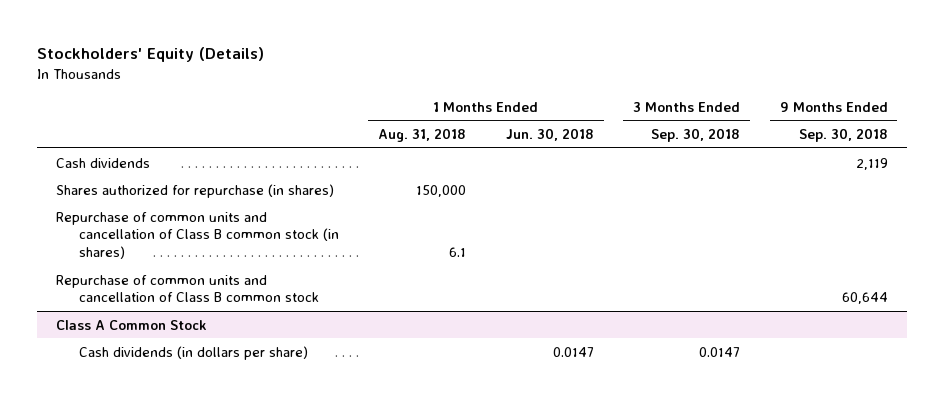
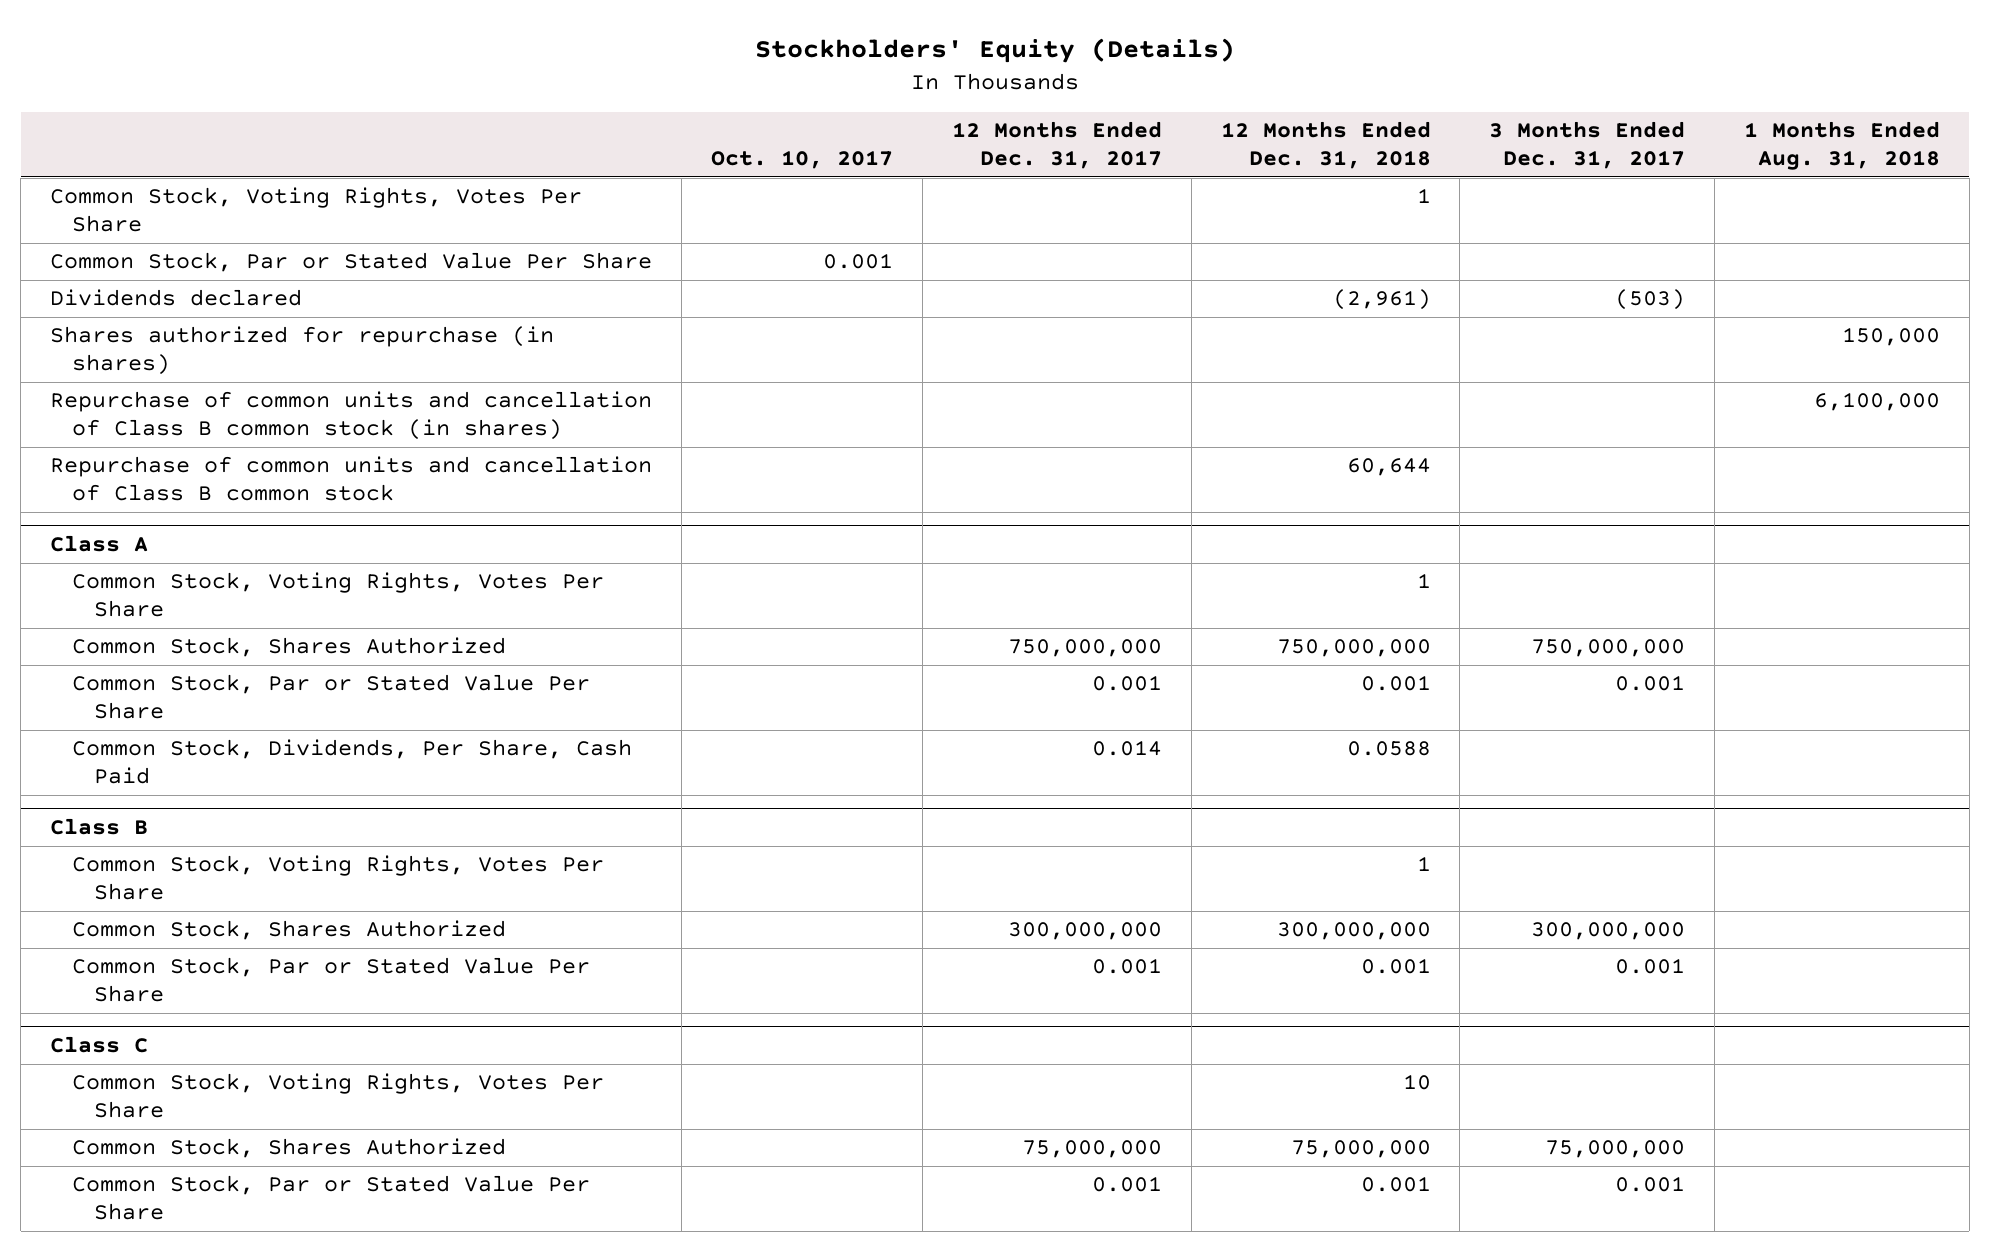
- | 1 Months Ended Aug. 31, 2018 | 1 Months Ended Jun. 30, 2018 | 3 Months Ended Sep. 30, 2018 | 9 Months Ended Sep. 30, 2018
+ | Oct. 10, 2017 | 12 Months Ended Dec. 31, 2017 | 12 Months Ended Dec. 31, 2018 | 3 Months Ended Dec. 31, 2017 | 1 Months Ended Aug. 31, 2018
- Cash dividends | | | | 2,119
+ Common Stock, Voting Rights, Votes Per Share | | | 1 | |
+ Common Stock, Par or Stated Value Per Share | 0.001 | | | |
+ Dividends declared | | | (2,961) | (503) |
- Repurchase of common units and cancellation of Class B common stock (in shares) | 6.1 | | |
+ Repurchase of common units and cancellation of Class B common stock (in shares) | | | | | 6,100,000
- Class A Common Stock
- Cash dividends (in dollars per share) | | 0.0147 | 0.0147 |
+ Class A
+ Common Stock, Voting Rights, Votes Per Share | | | 1 | |
+ Common Stock, Shares Authorized | | 750,000,000 | 750,000,000 | 750,000,000 |
+ Common Stock, Par or Stated Value Per Share | | 0.001 | 0.001 | 0.001 |
+ Common Stock, Dividends, Per Share, Cash Paid | | 0.014 | 0.0588 | |
+ Class B
+ Common Stock, Voting Rights, Votes Per Share | | | 1 | |
+ Common Stock, Shares Authorized | | 300,000,000 | 300,000,000 | 300,000,000 |
+ Common Stock, Par or Stated Value Per Share | | 0.001 | 0.001 | 0.001 |
+ Class C
+ Common Stock, Voting Rights, Votes Per Share | | | 10 | |
+ Common Stock, Shares Authorized | | 75,000,000 | 75,000,000 | 75,000,000 |
+ Common Stock, Par or Stated Value Per Share | | 0.001 | 0.001 | 0.001 |

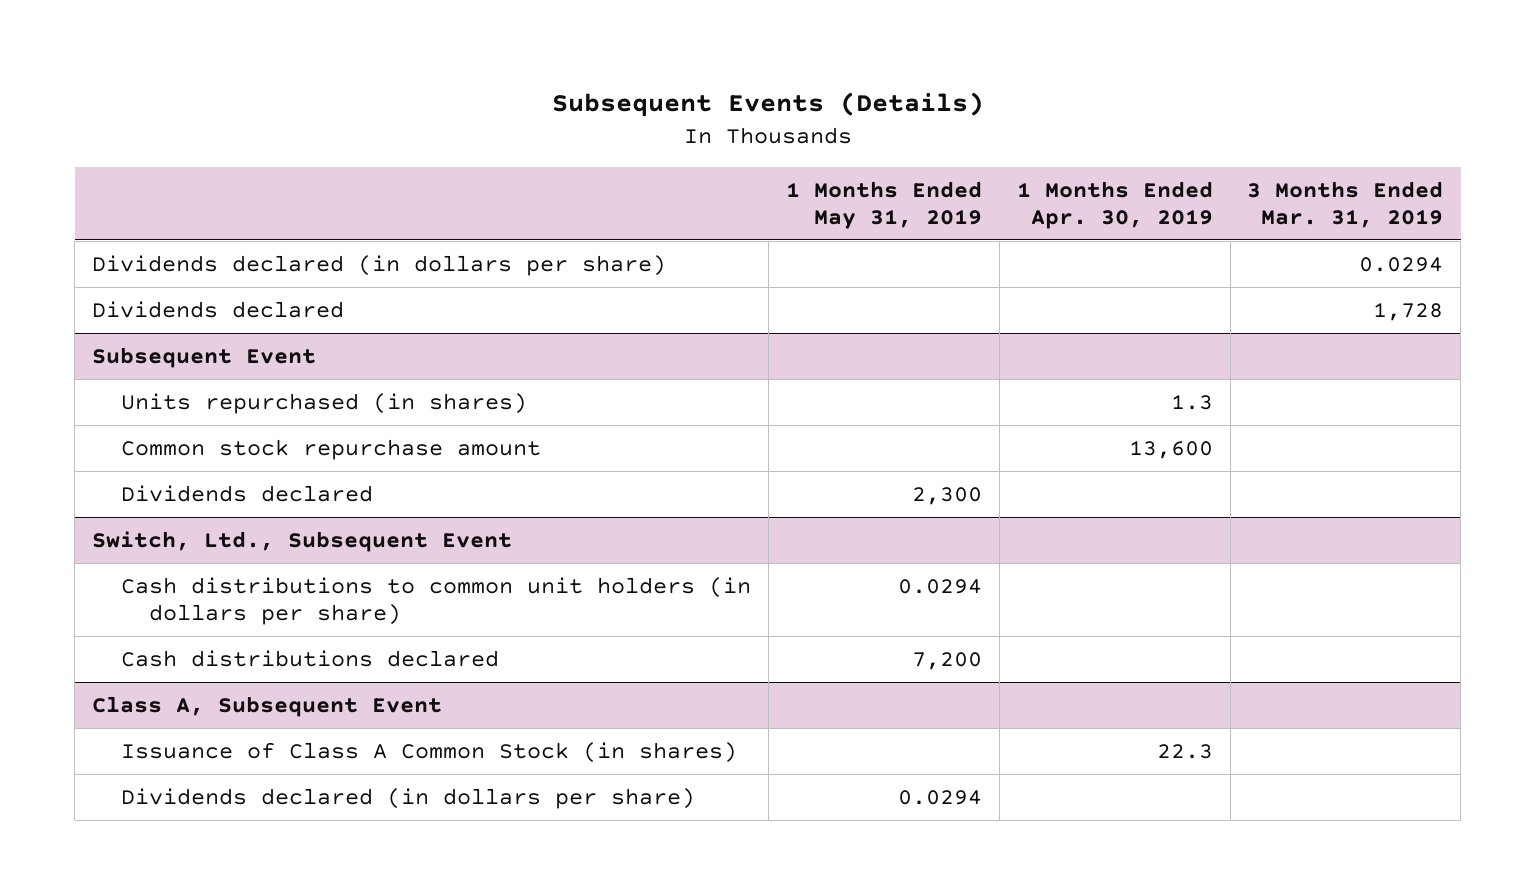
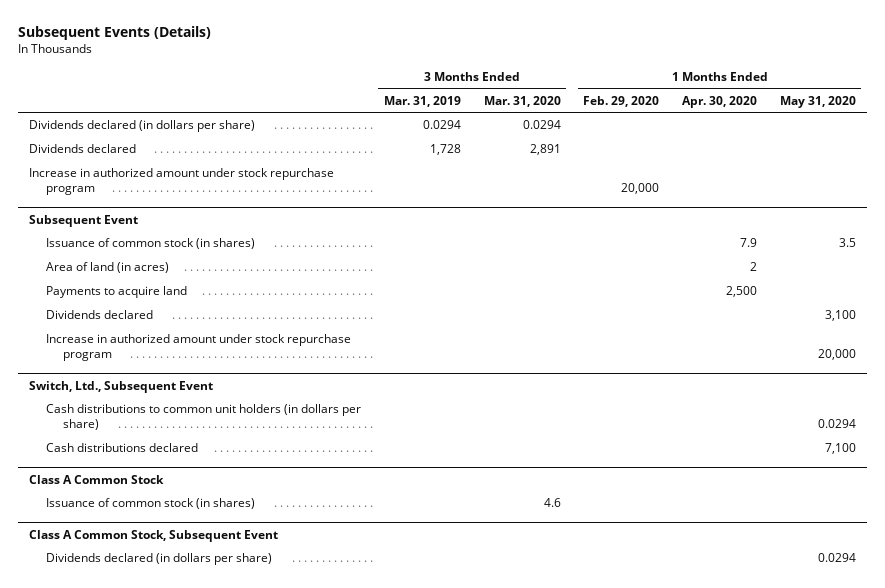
- | 1 Months Ended May 31, 2019 | 1 Months Ended Apr. 30, 2019 | 3 Months Ended Mar. 31, 2019
+ | 3 Months Ended Mar. 31, 2019 | 3 Months Ended Mar. 31, 2020 | 1 Months Ended Feb. 29, 2020 | 1 Months Ended Apr. 30, 2020 | 1 Months Ended May 31, 2020
+ Increase in authorized amount under stock repurchase program | | | 20,000 | |
@ Subsequent Event
- Units repurchased (in shares) | | 1.3 |
- Common stock repurchase amount | | 13,600 |
+ Issuance of common stock (in shares) | | | | 7.9 | 3.5
+ Area of land (in acres) | | | | 2 |
+ Payments to acquire land | | | | 2,500 |
+ Increase in authorized amount under stock repurchase program | | | | | 20,000
- Class A, Subsequent Event
- Issuance of Class A Common Stock (in shares) | | 22.3 |
+ Class A Common Stock
+ Issuance of common stock (in shares) | | 4.6 | | |
+ Class A Common Stock, Subsequent Event

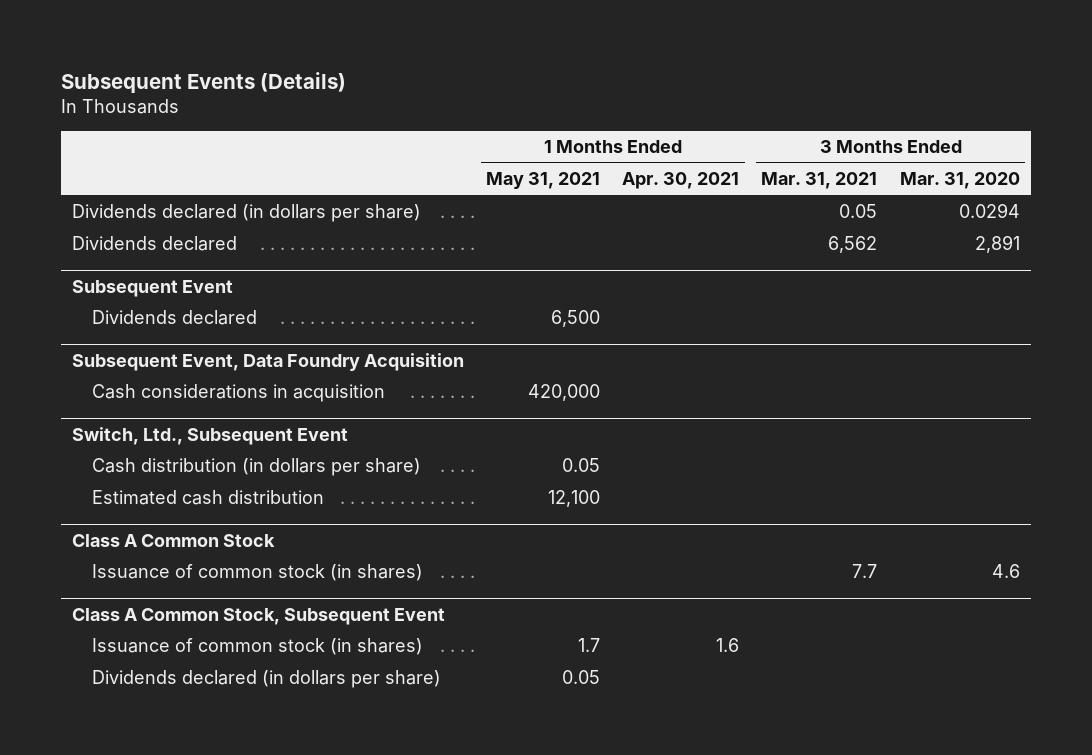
- | 3 Months Ended Mar. 31, 2019 | 3 Months Ended Mar. 31, 2020 | 1 Months Ended Feb. 29, 2020 | 1 Months Ended Apr. 30, 2020 | 1 Months Ended May 31, 2020
+ | 1 Months Ended May 31, 2021 | 1 Months Ended Apr. 30, 2021 | 3 Months Ended Mar. 31, 2021 | 3 Months Ended Mar. 31, 2020
- Increase in authorized amount under stock repurchase program | | | 20,000 | |
@ Subsequent Event
- Issuance of common stock (in shares) | | | | 7.9 | 3.5
- Area of land (in acres) | | | | 2 |
- Payments to acquire land | | | | 2,500 |
- Increase in authorized amount under stock repurchase program | | | | | 20,000
+ Subsequent Event, Data Foundry Acquisition
+ Cash considerations in acquisition | 420,000 | | |
@ Switch, Ltd., Subsequent Event
- Cash distributions to common unit holders (in dollars per share) | | | | | 0.0294
- Cash distributions declared | | | | | 7,100
+ Cash distribution (in dollars per share) | 0.05 | | |
+ Estimated cash distribution | 12,100 | | |
@ Class A Common Stock, Subsequent Event
+ Issuance of common stock (in shares) | 1.7 | 1.6 | |

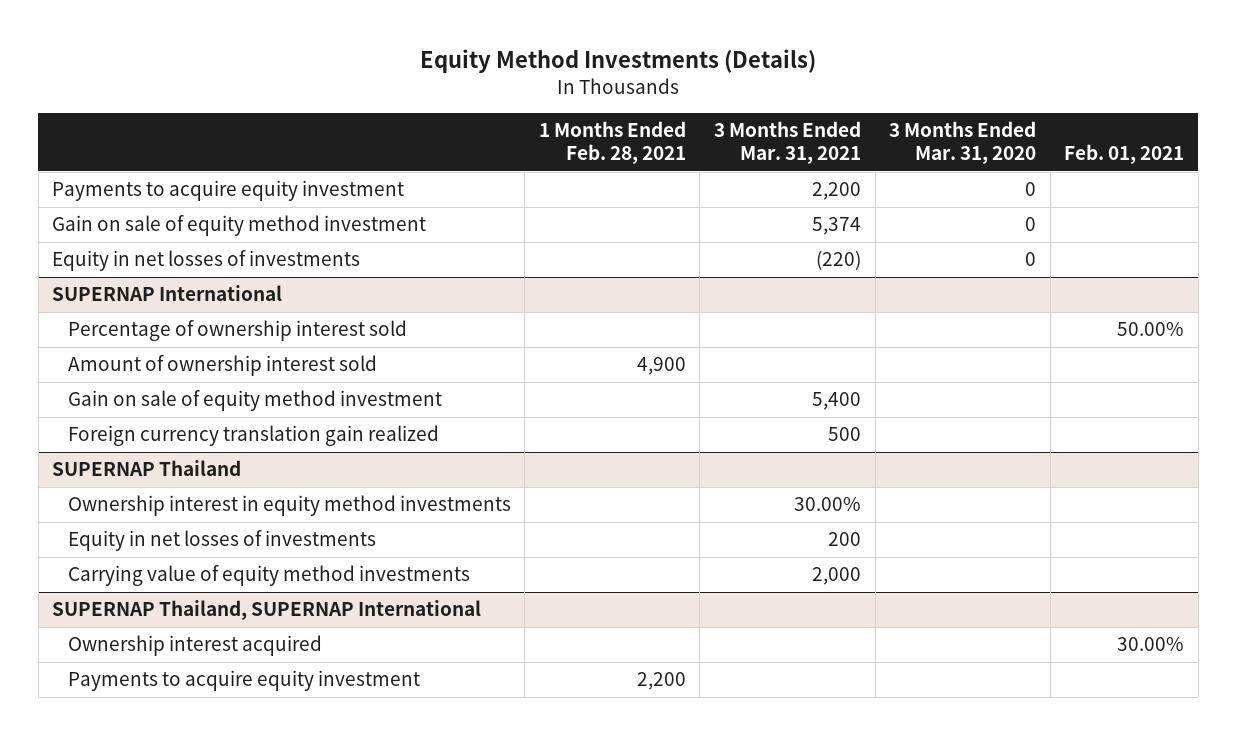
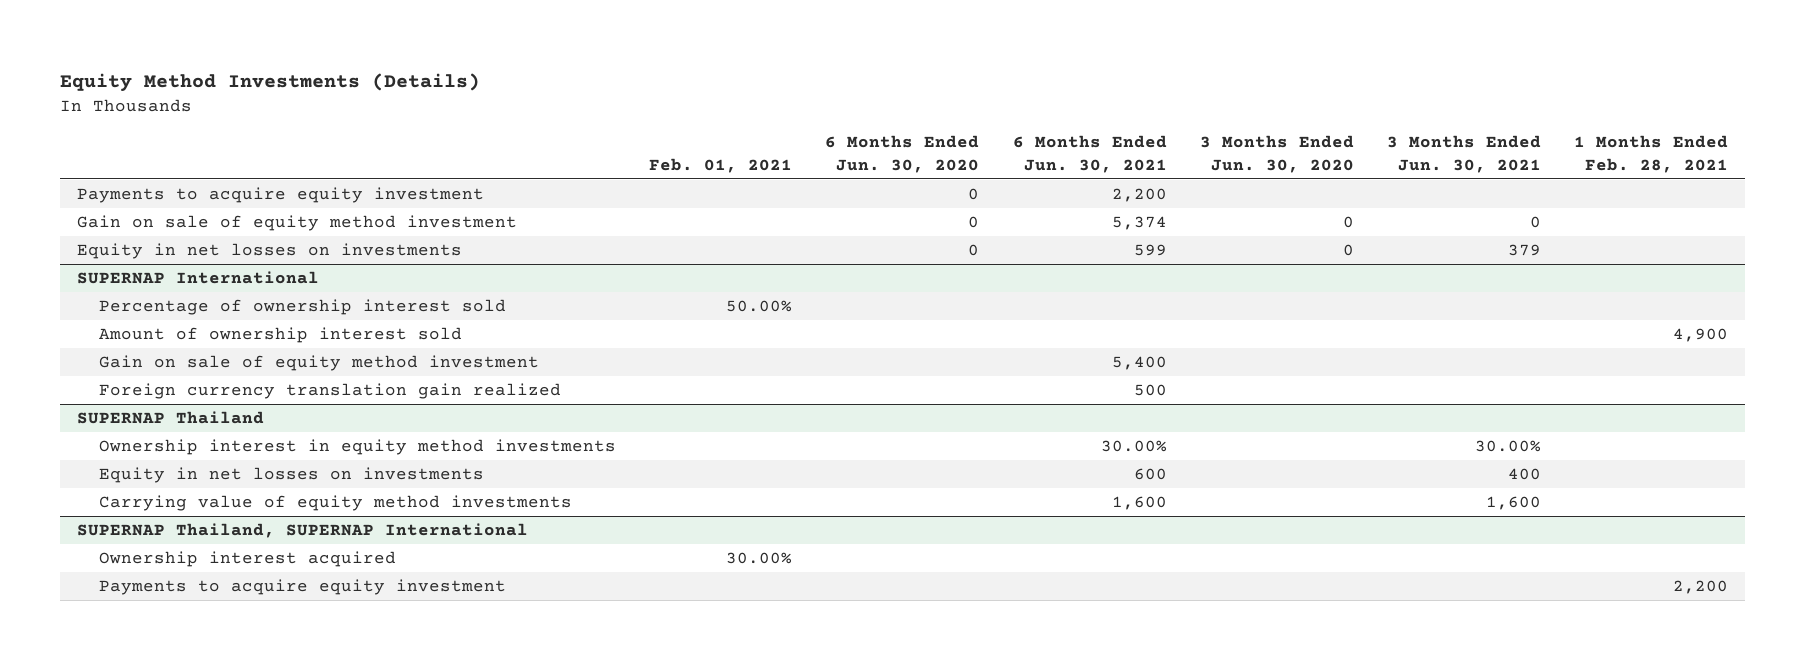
- | 1 Months Ended Feb. 28, 2021 | 3 Months Ended Mar. 31, 2021 | 3 Months Ended Mar. 31, 2020 | Feb. 01, 2021
+ | Feb. 01, 2021 | 6 Months Ended Jun. 30, 2020 | 6 Months Ended Jun. 30, 2021 | 3 Months Ended Jun. 30, 2020 | 3 Months Ended Jun. 30, 2021 | 1 Months Ended Feb. 28, 2021
- Equity in net losses of investments | | (220) | 0 |
+ Equity in net losses on investments | | 0 | 599 | 0 | 379 |
@ SUPERNAP Thailand
- Equity in net losses of investments | | 200 | |
+ Equity in net losses on investments | | | 600 | | 400 |

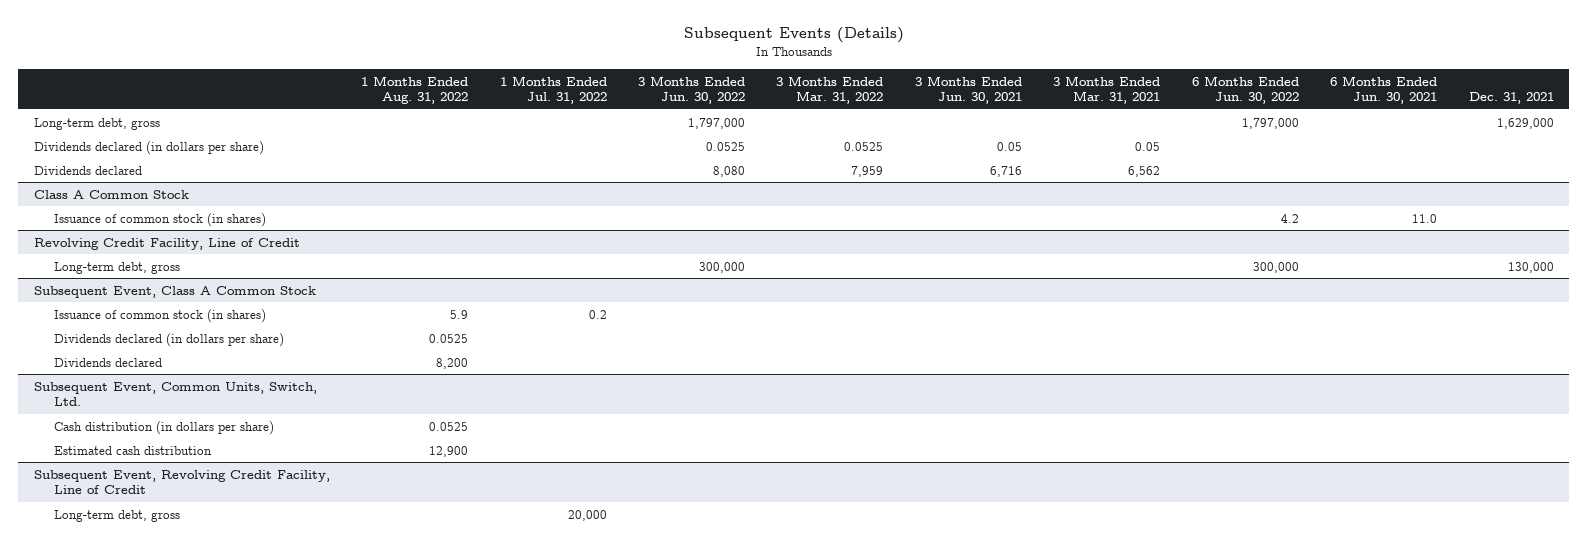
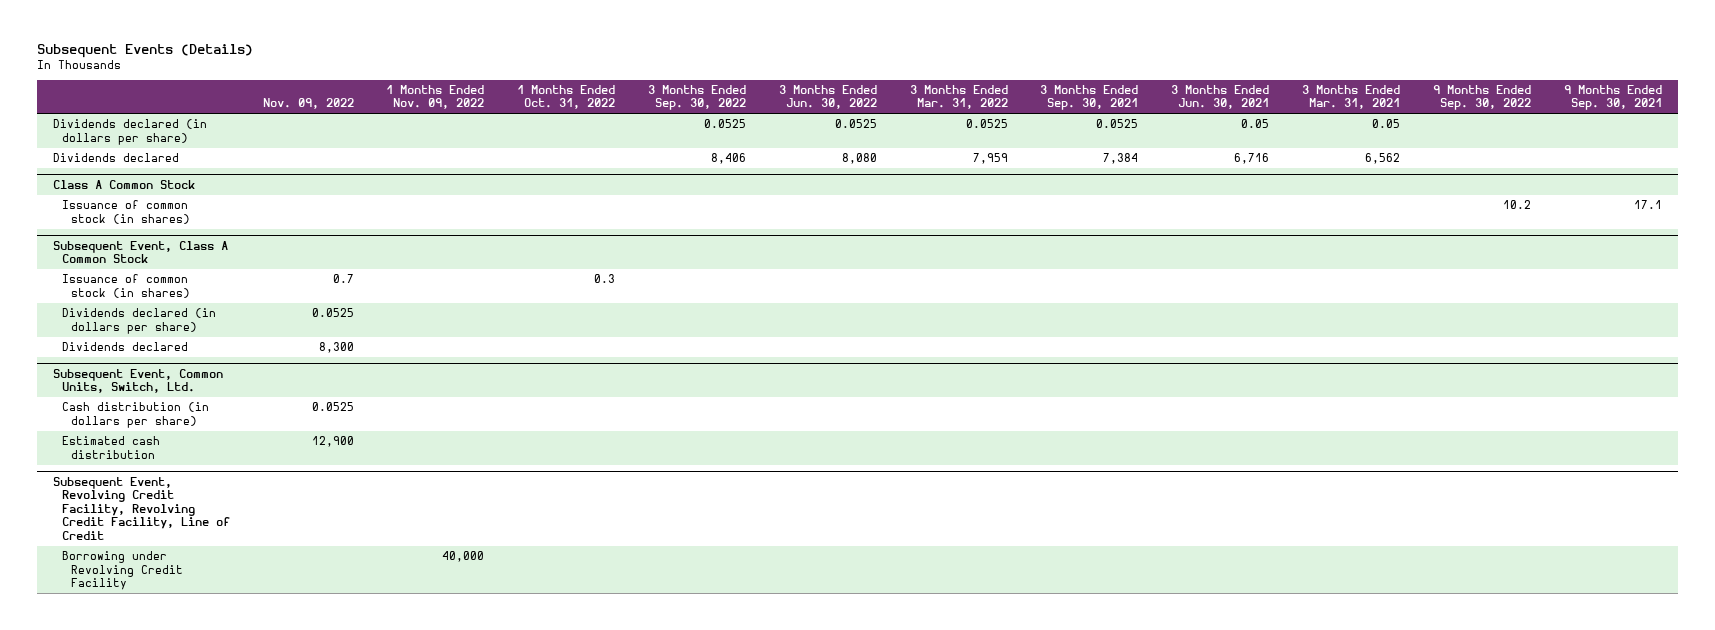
- | 1 Months Ended Aug. 31, 2022 | 1 Months Ended Jul. 31, 2022 | 3 Months Ended Jun. 30, 2022 | 3 Months Ended Mar. 31, 2022 | 3 Months Ended Jun. 30, 2021 | 3 Months Ended Mar. 31, 2021 | 6 Months Ended Jun. 30, 2022 | 6 Months Ended Jun. 30, 2021 | Dec. 31, 2021
+ | Nov. 09, 2022 | 1 Months Ended Nov. 09, 2022 | 1 Months Ended Oct. 31, 2022 | 3 Months Ended Sep. 30, 2022 | 3 Months Ended Jun. 30, 2022 | 3 Months Ended Mar. 31, 2022 | 3 Months Ended Sep. 30, 2021 | 3 Months Ended Jun. 30, 2021 | 3 Months Ended Mar. 31, 2021 | 9 Months Ended Sep. 30, 2022 | 9 Months Ended Sep. 30, 2021
- Long-term debt, gross | | | 1,797,000 | | | | 1,797,000 | | 1,629,000
- Revolving Credit Facility, Line of Credit
- Long-term debt, gross | | | 300,000 | | | | 300,000 | | 130,000
- Subsequent Event, Revolving Credit Facility, Line of Credit
- Long-term debt, gross | | 20,000 | | | | | | |
+ Subsequent Event, Revolving Credit Facility, Revolving Credit Facility, Line of Credit
+ Borrowing under Revolving Credit Facility | | 40,000 | | | | | | | | |

